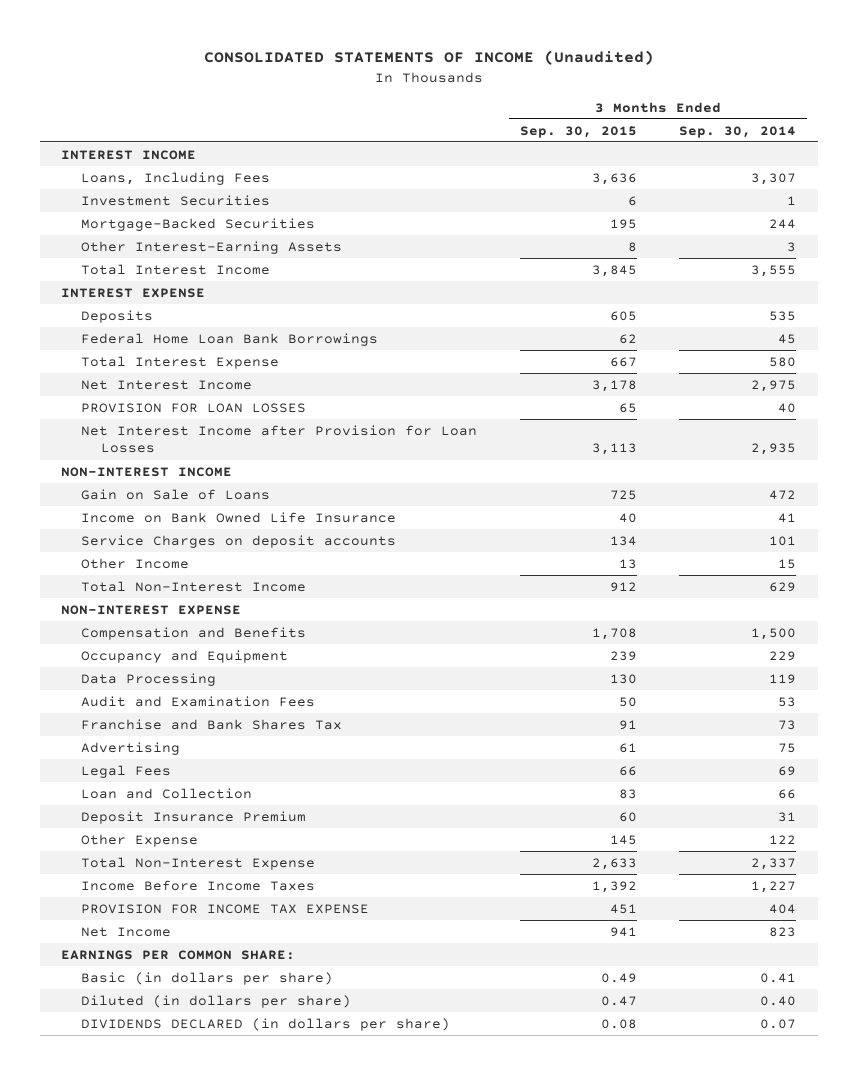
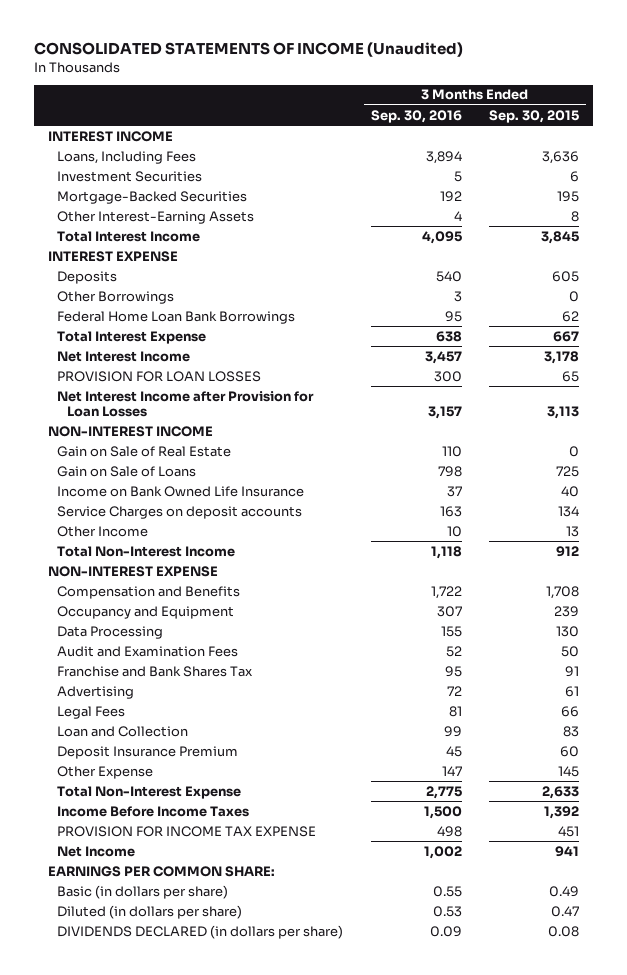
- | 3 Months Ended Sep. 30, 2015 | 3 Months Ended Sep. 30, 2014
+ | 3 Months Ended Sep. 30, 2016 | 3 Months Ended Sep. 30, 2015
+ Other Borrowings | 3 | 0
+ Gain on Sale of Real Estate | 110 | 0

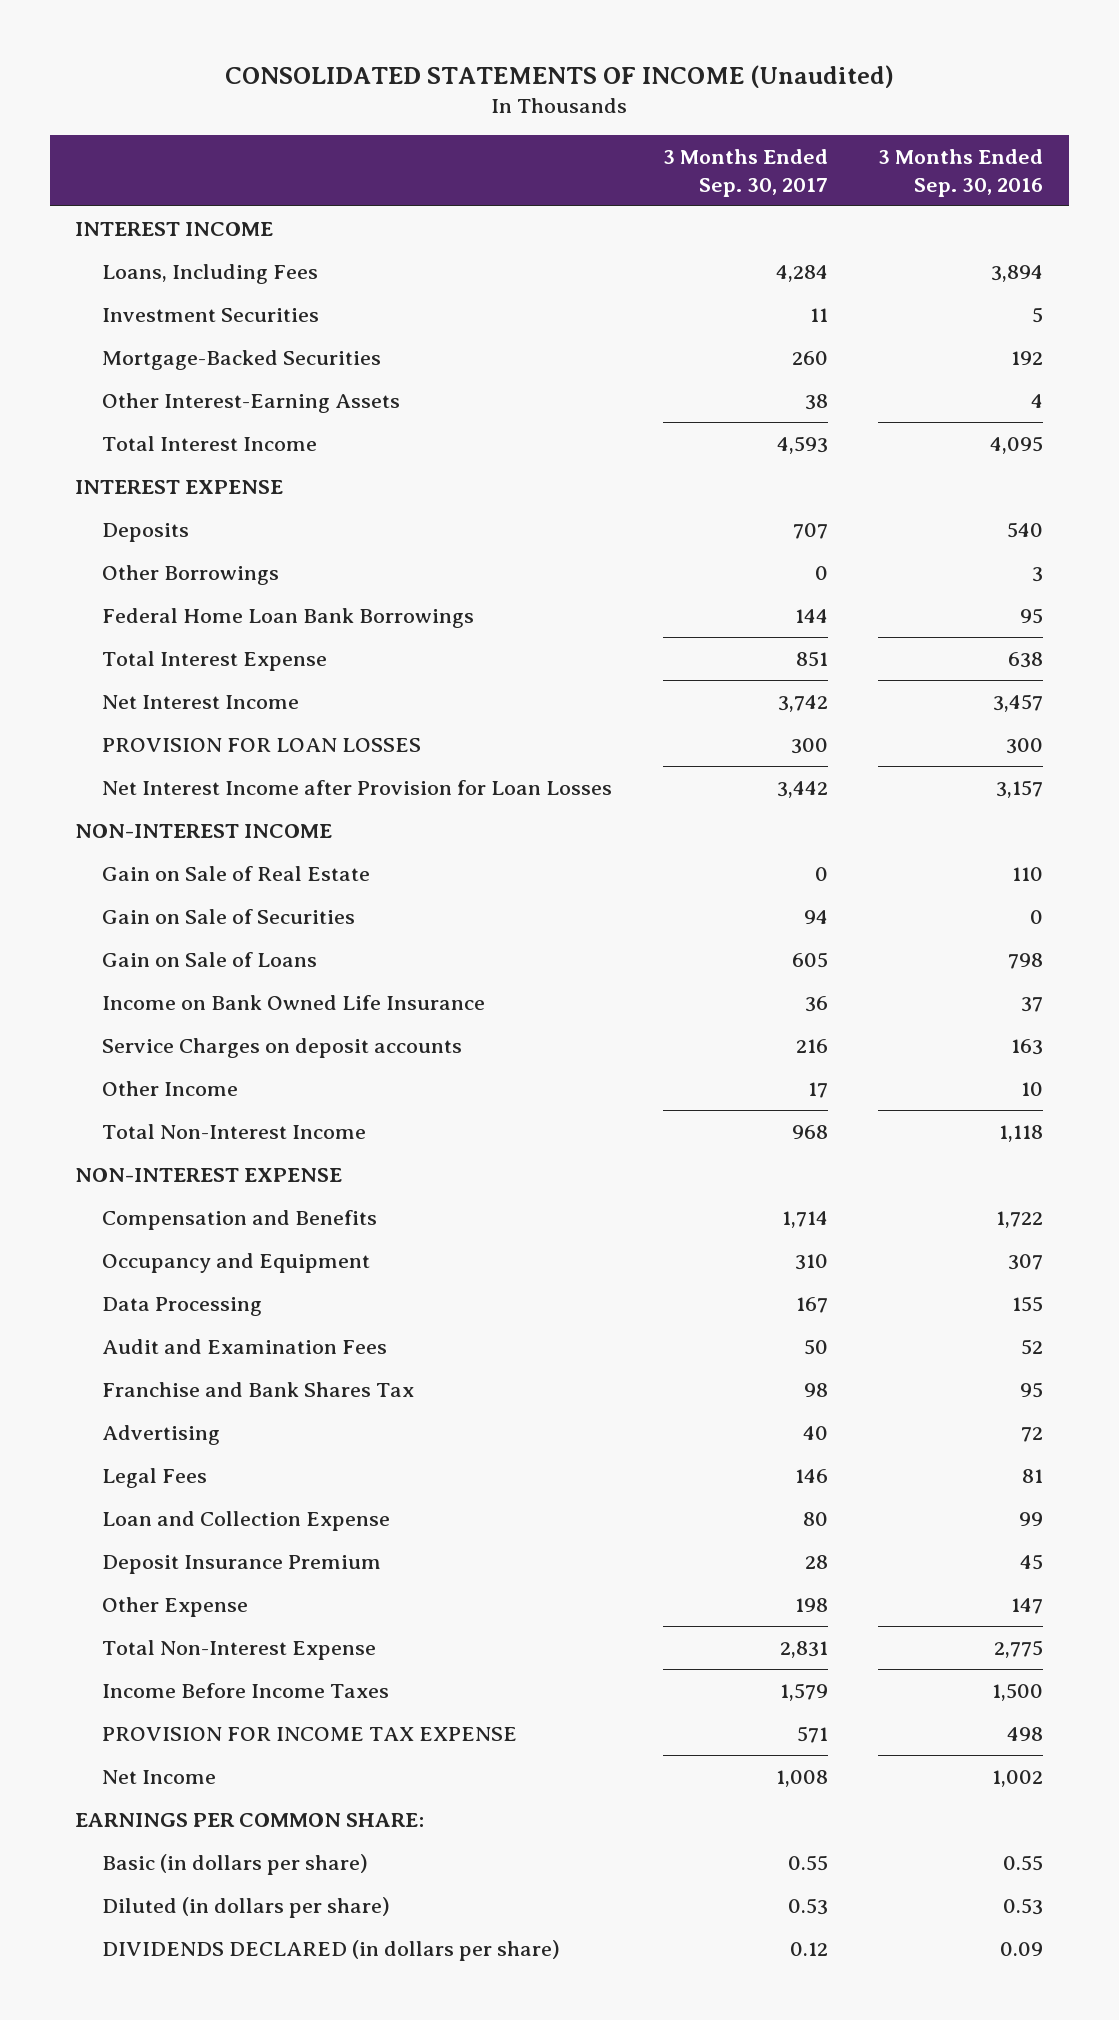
- | 3 Months Ended Sep. 30, 2016 | 3 Months Ended Sep. 30, 2015
+ | 3 Months Ended Sep. 30, 2017 | 3 Months Ended Sep. 30, 2016
+ Gain on Sale of Securities | 94 | 0
- Loan and Collection | 99 | 83
+ Loan and Collection Expense | 80 | 99

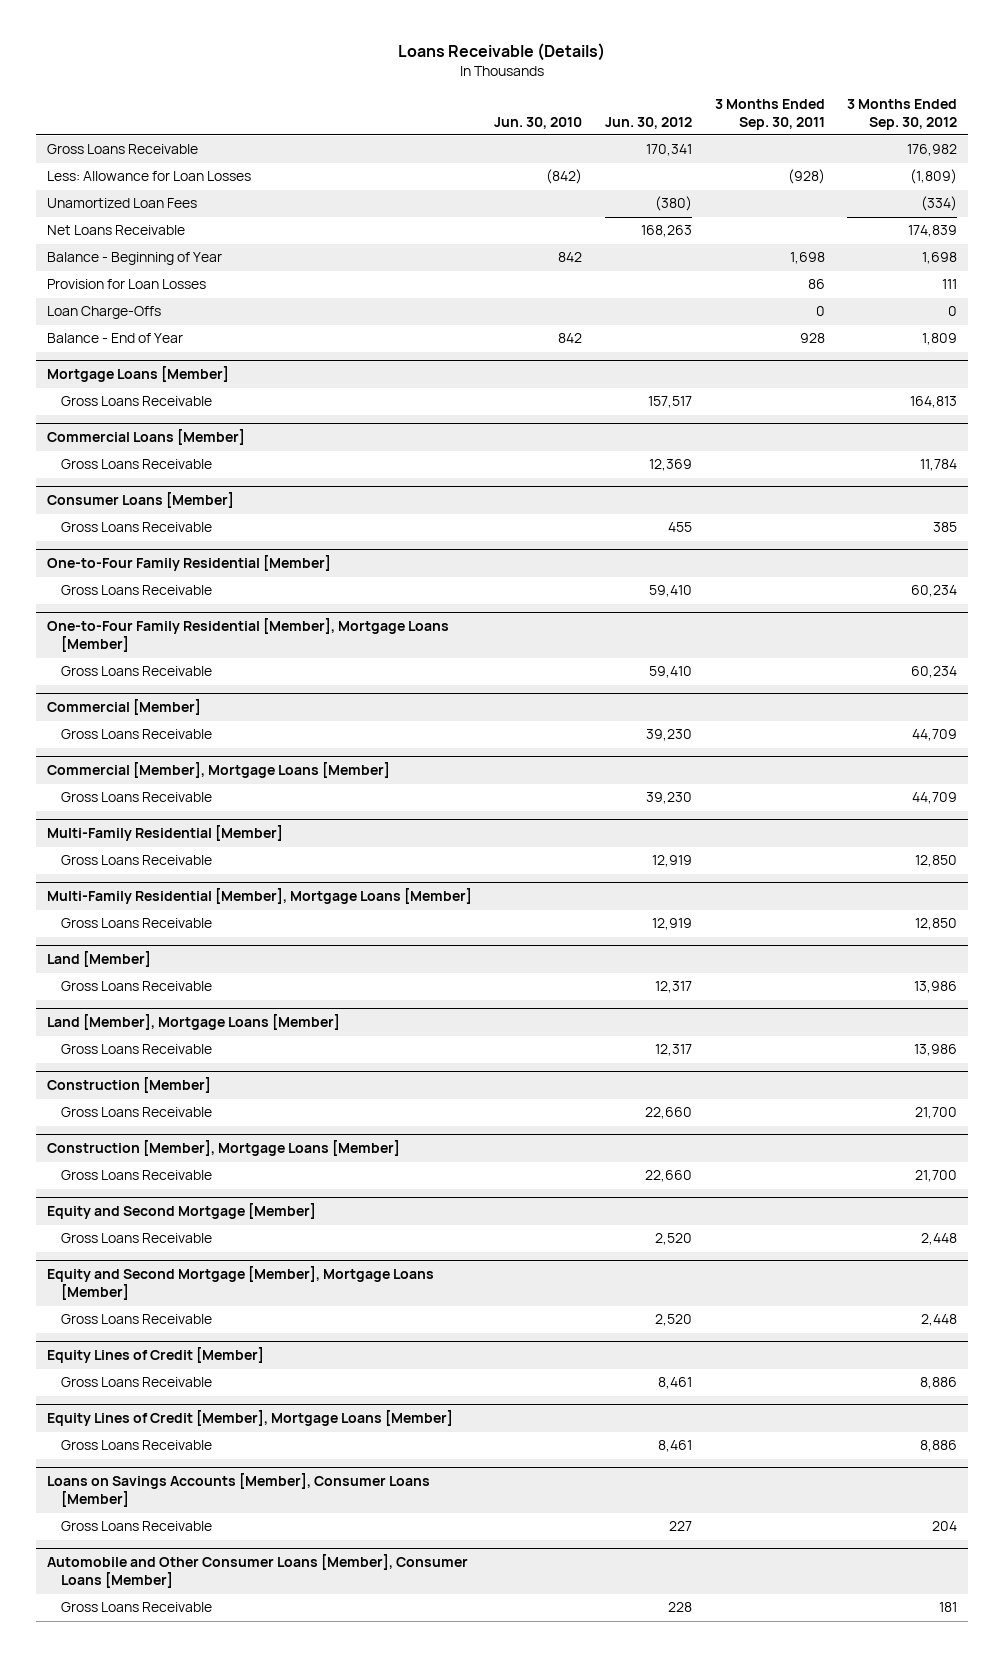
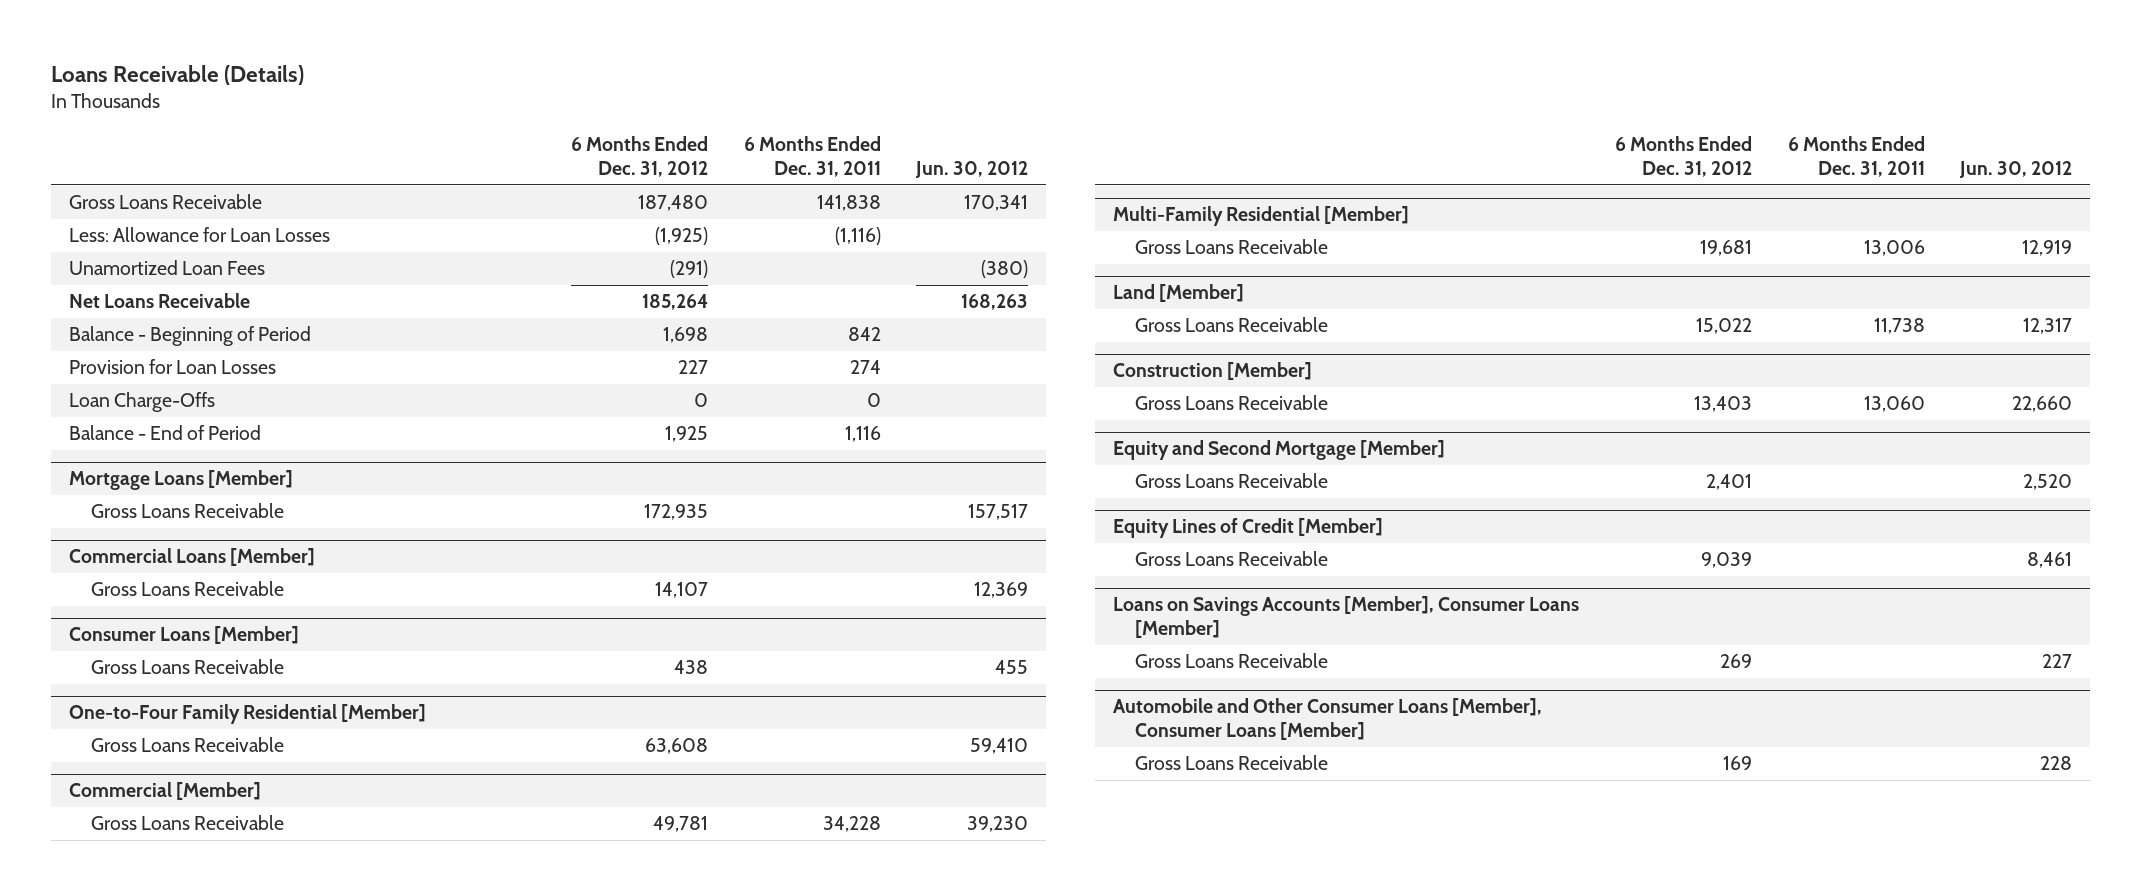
- | Jun. 30, 2010 | Jun. 30, 2012 | 3 Months Ended Sep. 30, 2011 | 3 Months Ended Sep. 30, 2012
+ | 6 Months Ended Dec. 31, 2012 | 6 Months Ended Dec. 31, 2011 | Jun. 30, 2012
- Balance - Beginning of Year | 842 | | 1,698 | 1,698
+ Balance - Beginning of Period | 1,698 | 842 |
- Balance - End of Year | 842 | | 928 | 1,809
+ Balance - End of Period | 1,925 | 1,116 |
- One-to-Four Family Residential [Member], Mortgage Loans [Member]
- Gross Loans Receivable | | 59,410 | | 60,234
- Commercial [Member], Mortgage Loans [Member]
- Gross Loans Receivable | | 39,230 | | 44,709
- Multi-Family Residential [Member], Mortgage Loans [Member]
- Gross Loans Receivable | | 12,919 | | 12,850
- Land [Member], Mortgage Loans [Member]
- Gross Loans Receivable | | 12,317 | | 13,986
- Construction [Member], Mortgage Loans [Member]
- Gross Loans Receivable | | 22,660 | | 21,700
- Equity and Second Mortgage [Member], Mortgage Loans [Member]
- Gross Loans Receivable | | 2,520 | | 2,448
- Equity Lines of Credit [Member], Mortgage Loans [Member]
- Gross Loans Receivable | | 8,461 | | 8,886

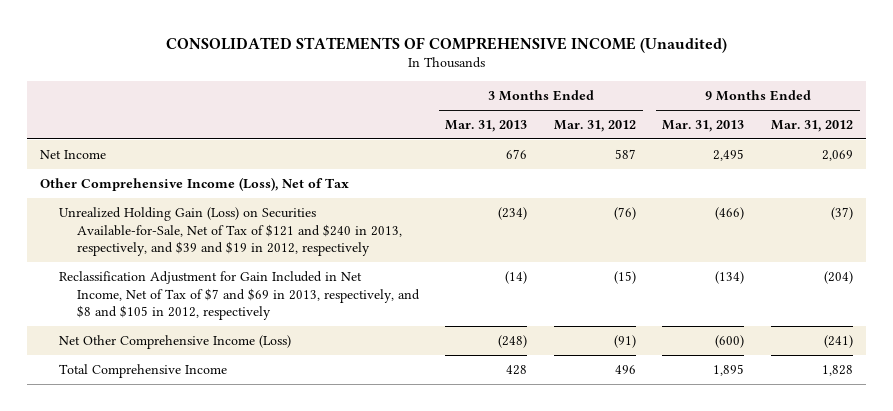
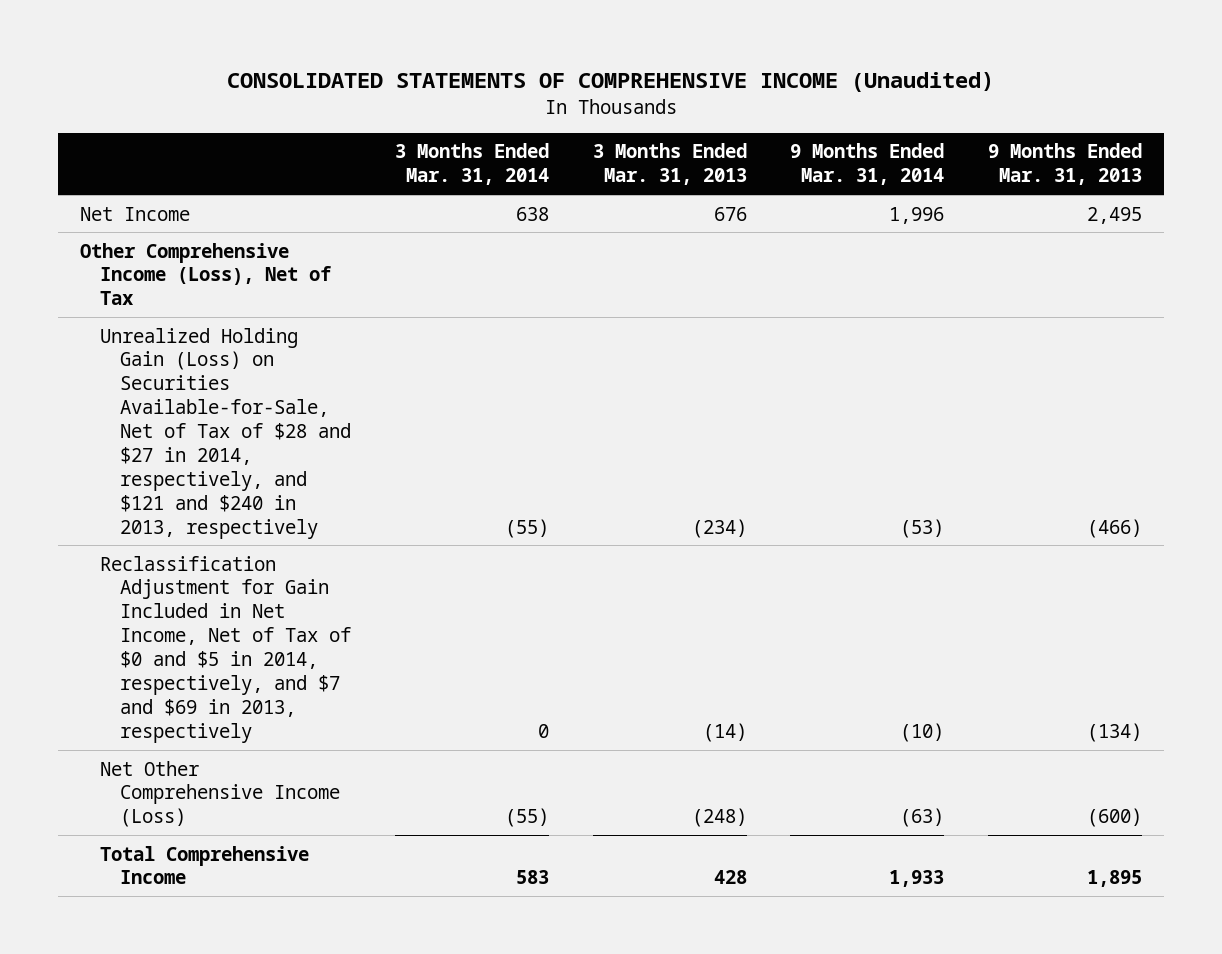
- | 3 Months Ended Mar. 31, 2013 | 3 Months Ended Mar. 31, 2012 | 9 Months Ended Mar. 31, 2013 | 9 Months Ended Mar. 31, 2012
+ | 3 Months Ended Mar. 31, 2014 | 3 Months Ended Mar. 31, 2013 | 9 Months Ended Mar. 31, 2014 | 9 Months Ended Mar. 31, 2013
- Unrealized Holding Gain (Loss) on Securities Available-for-Sale, Net of Tax of $121 and $240 in 2013, respectively, and $39 and $19 in 2012, respectively | (234) | (76) | (466) | (37)
- Reclassification Adjustment for Gain Included in Net Income, Net of Tax of $7 and $69 in 2013, respectively, and $8 and $105 in 2012, respectively | (14) | (15) | (134) | (204)
+ Unrealized Holding Gain (Loss) on Securities Available-for-Sale, Net of Tax of $28 and $27 in 2014, respectively, and $121 and $240 in 2013, respectively | (55) | (234) | (53) | (466)
+ Reclassification Adjustment for Gain Included in Net Income, Net of Tax of $0 and $5 in 2014, respectively, and $7 and $69 in 2013, respectively | 0 | (14) | (10) | (134)

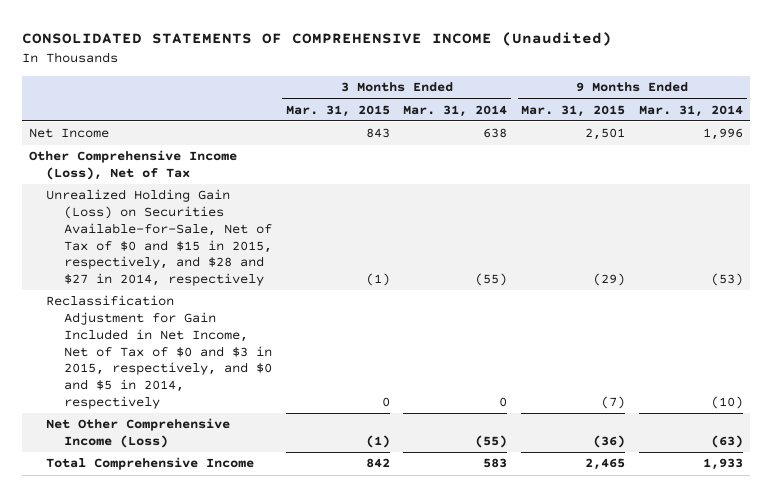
- | 3 Months Ended Mar. 31, 2014 | 3 Months Ended Mar. 31, 2013 | 9 Months Ended Mar. 31, 2014 | 9 Months Ended Mar. 31, 2013
+ | 3 Months Ended Mar. 31, 2015 | 3 Months Ended Mar. 31, 2014 | 9 Months Ended Mar. 31, 2015 | 9 Months Ended Mar. 31, 2014
- Unrealized Holding Gain (Loss) on Securities Available-for-Sale, Net of Tax of $28 and $27 in 2014, respectively, and $121 and $240 in 2013, respectively | (55) | (234) | (53) | (466)
- Reclassification Adjustment for Gain Included in Net Income, Net of Tax of $0 and $5 in 2014, respectively, and $7 and $69 in 2013, respectively | 0 | (14) | (10) | (134)
+ Unrealized Holding Gain (Loss) on Securities Available-for-Sale, Net of Tax of $0 and $15 in 2015, respectively, and $28 and $27 in 2014, respectively | (1) | (55) | (29) | (53)
+ Reclassification Adjustment for Gain Included in Net Income, Net of Tax of $0 and $3 in 2015, respectively, and $0 and $5 in 2014, respectively | 0 | 0 | (7) | (10)

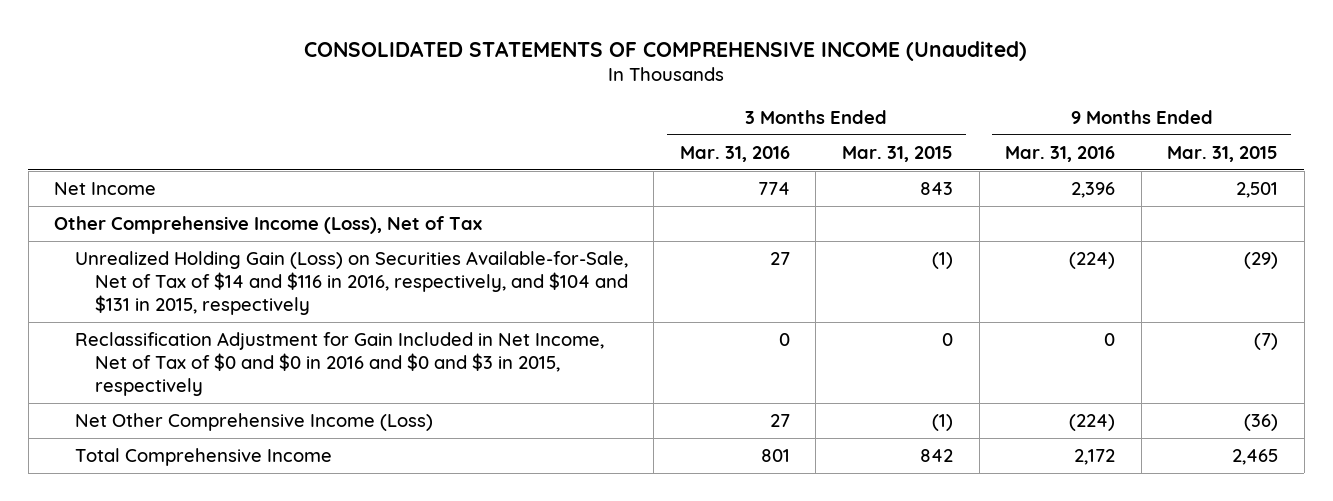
- | 3 Months Ended Mar. 31, 2015 | 3 Months Ended Mar. 31, 2014 | 9 Months Ended Mar. 31, 2015 | 9 Months Ended Mar. 31, 2014
+ | 3 Months Ended Mar. 31, 2016 | 3 Months Ended Mar. 31, 2015 | 9 Months Ended Mar. 31, 2016 | 9 Months Ended Mar. 31, 2015
- Unrealized Holding Gain (Loss) on Securities Available-for-Sale, Net of Tax of $0 and $15 in 2015, respectively, and $28 and $27 in 2014, respectively | (1) | (55) | (29) | (53)
- Reclassification Adjustment for Gain Included in Net Income, Net of Tax of $0 and $3 in 2015, respectively, and $0 and $5 in 2014, respectively | 0 | 0 | (7) | (10)
+ Unrealized Holding Gain (Loss) on Securities Available-for-Sale, Net of Tax of $14 and $116 in 2016, respectively, and $104 and $131 in 2015, respectively | 27 | (1) | (224) | (29)
+ Reclassification Adjustment for Gain Included in Net Income, Net of Tax of $0 and $0 in 2016 and $0 and $3 in 2015, respectively | 0 | 0 | 0 | (7)

